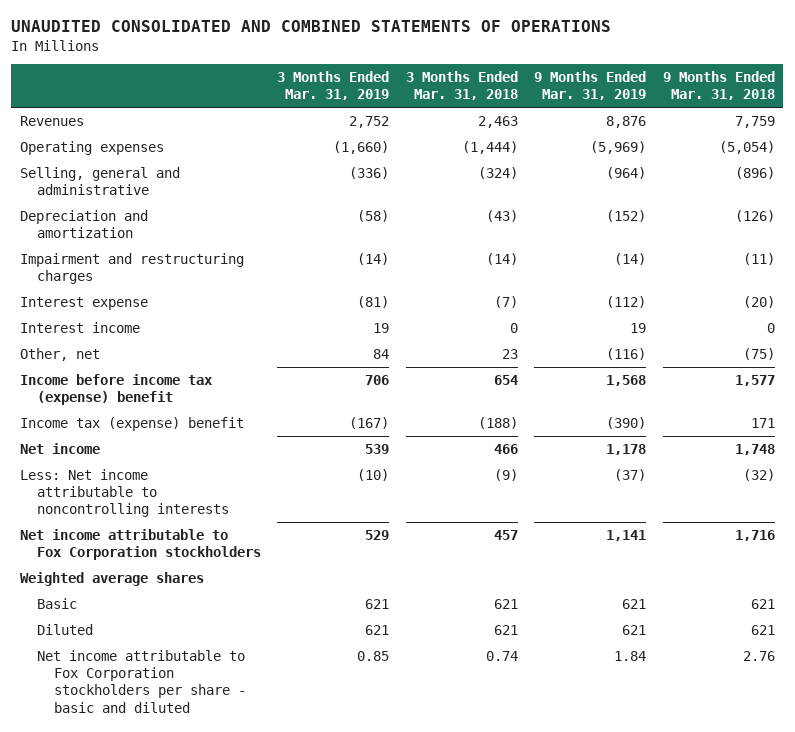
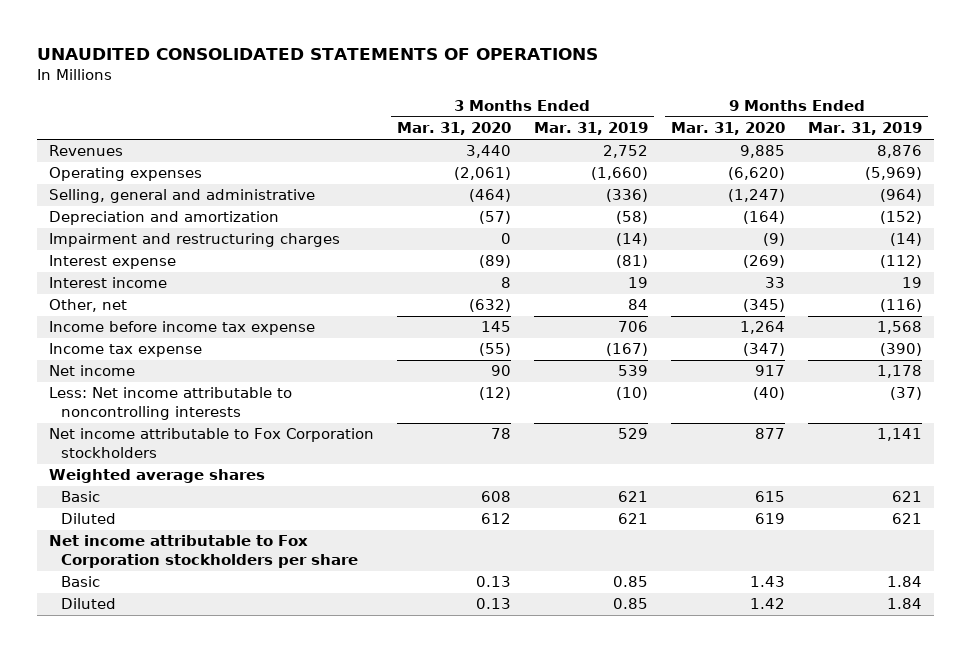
- UNAUDITED CONSOLIDATED AND COMBINED STATEMENTS OF OPERATIONS
+ UNAUDITED CONSOLIDATED STATEMENTS OF OPERATIONS
- | 3 Months Ended Mar. 31, 2019 | 3 Months Ended Mar. 31, 2018 | 9 Months Ended Mar. 31, 2019 | 9 Months Ended Mar. 31, 2018
+ | 3 Months Ended Mar. 31, 2020 | 3 Months Ended Mar. 31, 2019 | 9 Months Ended Mar. 31, 2020 | 9 Months Ended Mar. 31, 2019
- Income before income tax (expense) benefit | 706 | 654 | 1,568 | 1,577
- Income tax (expense) benefit | (167) | (188) | (390) | 171
+ Income before income tax expense | 145 | 706 | 1,264 | 1,568
+ Income tax expense | (55) | (167) | (347) | (390)
- Net income attributable to Fox Corporation stockholders per share - basic and diluted | 0.85 | 0.74 | 1.84 | 2.76
+ Net income attributable to Fox Corporation stockholders per share
+ Basic | 0.13 | 0.85 | 1.43 | 1.84
+ Diluted | 0.13 | 0.85 | 1.42 | 1.84

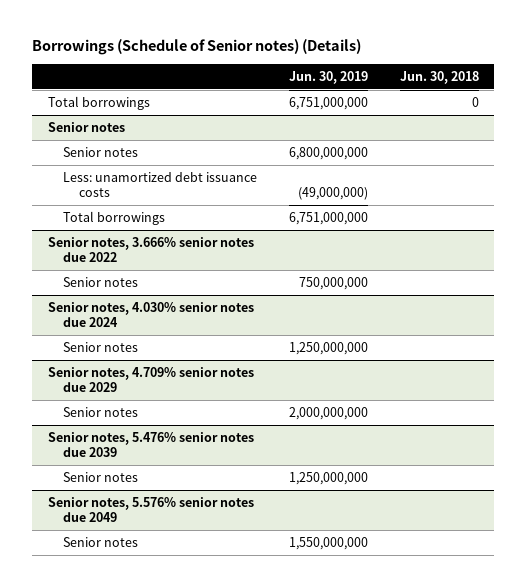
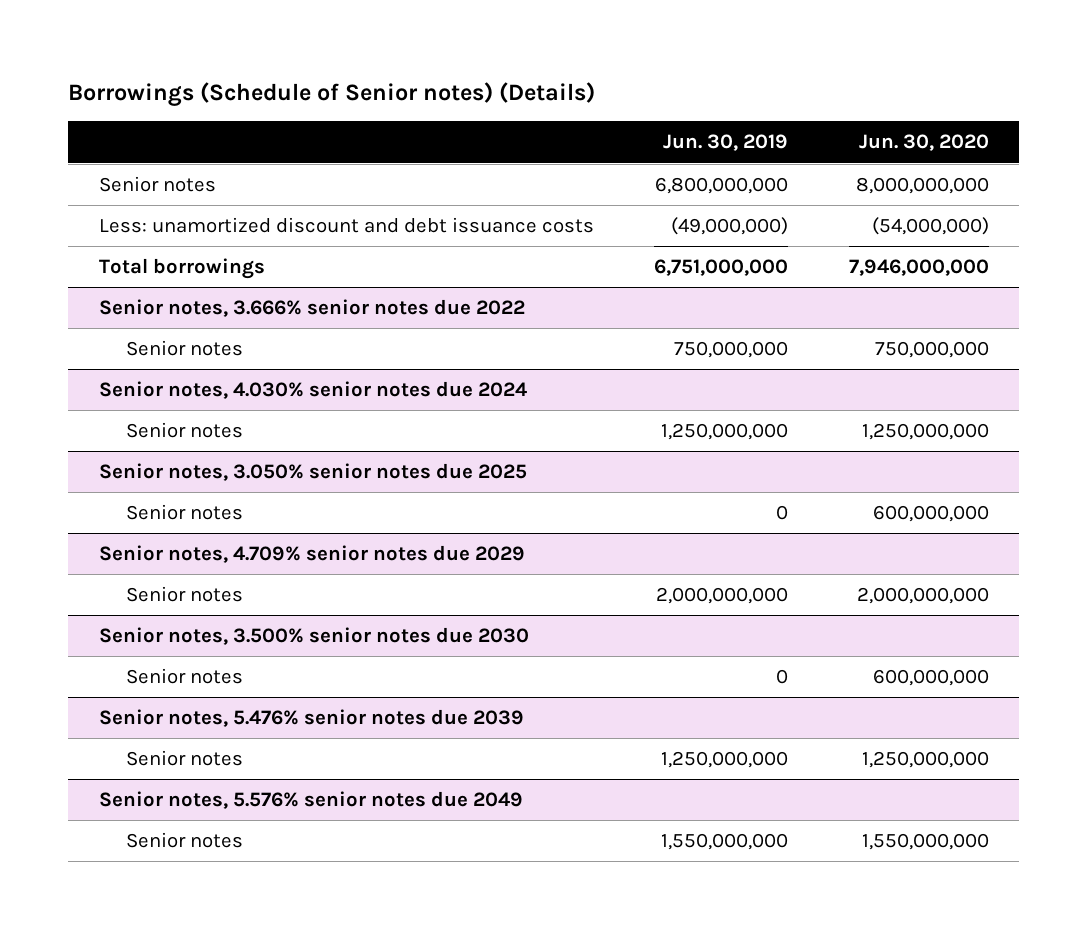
- | Jun. 30, 2019 | Jun. 30, 2018
+ | Jun. 30, 2019 | Jun. 30, 2020
- Total borrowings | 6,751,000,000 | 0
- Senior notes
- Less: unamortized debt issuance costs | (49,000,000) |
+ Less: unamortized discount and debt issuance costs | (49,000,000) | (54,000,000)
+ Senior notes, 3.050% senior notes due 2025
+ Senior notes | 0 | 600,000,000
+ Senior notes, 3.500% senior notes due 2030
+ Senior notes | 0 | 600,000,000

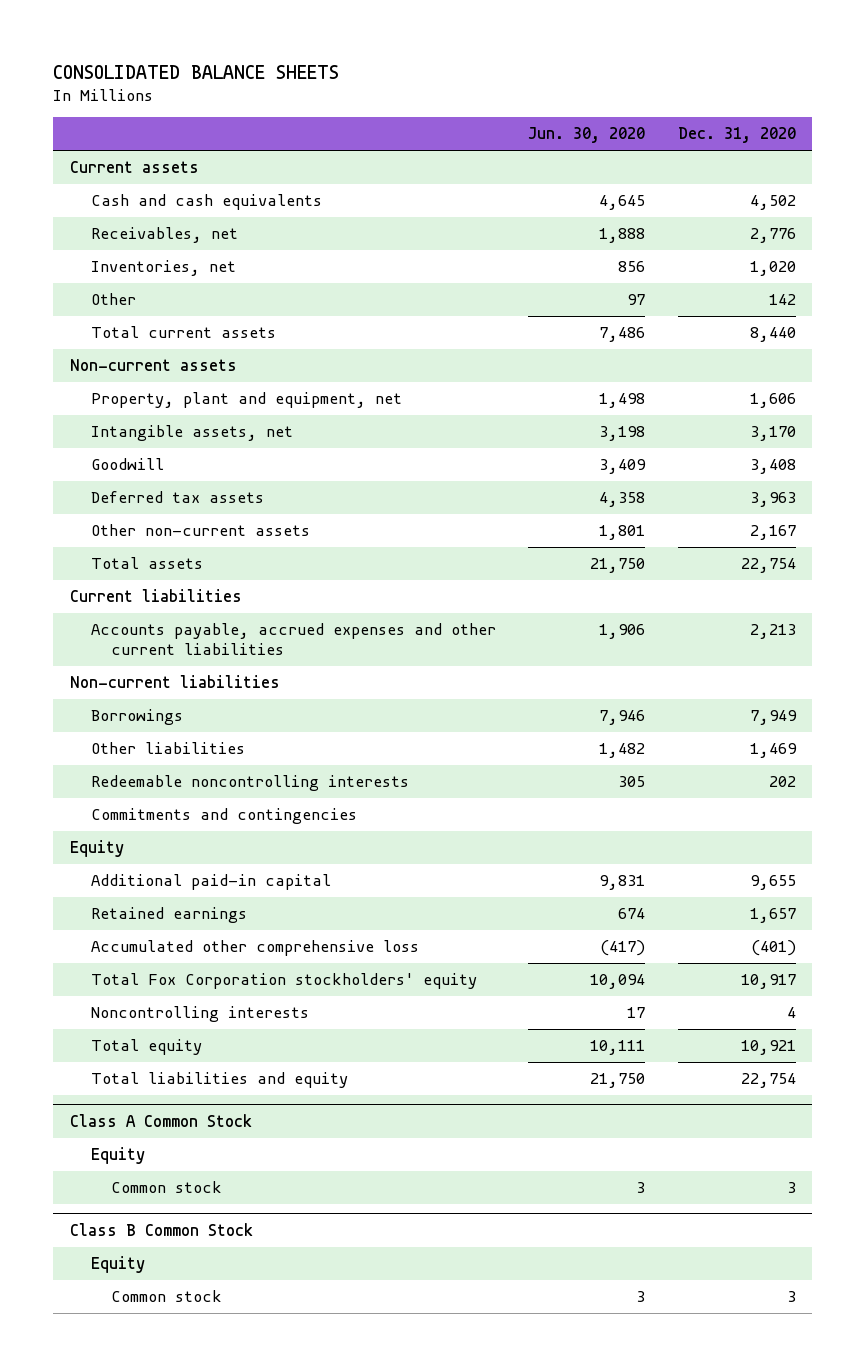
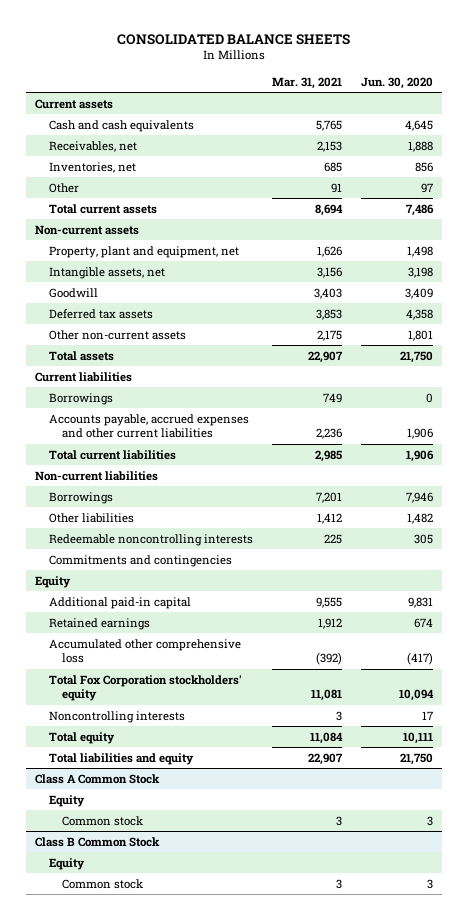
- | Jun. 30, 2020 | Dec. 31, 2020
+ | Mar. 31, 2021 | Jun. 30, 2020
+ Borrowings | 749 | 0
+ Total current liabilities | 2,985 | 1,906

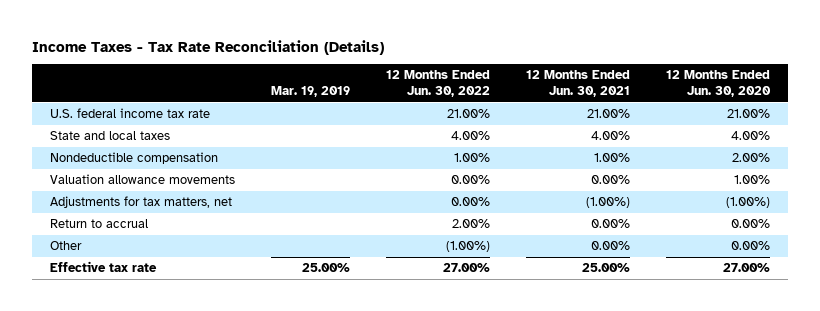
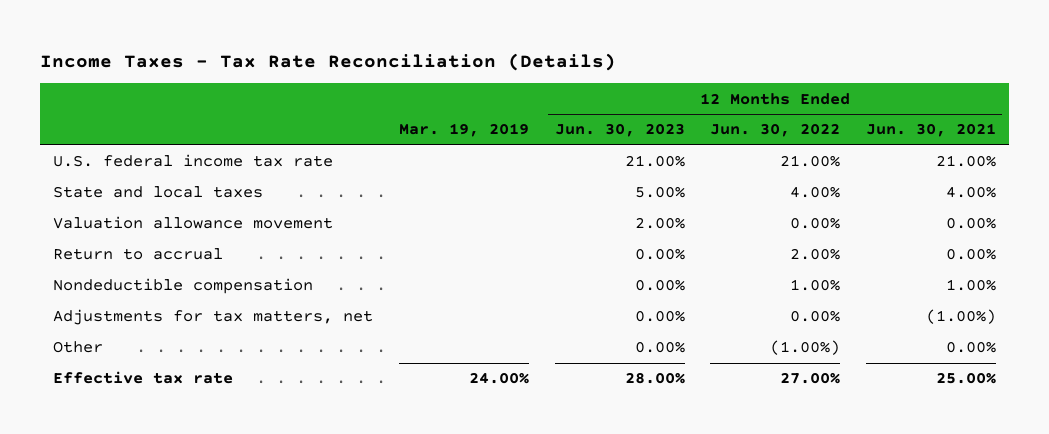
- | Mar. 19, 2019 | 12 Months Ended Jun. 30, 2022 | 12 Months Ended Jun. 30, 2021 | 12 Months Ended Jun. 30, 2020
+ | Mar. 19, 2019 | 12 Months Ended Jun. 30, 2023 | 12 Months Ended Jun. 30, 2022 | 12 Months Ended Jun. 30, 2021
+ Valuation allowance movement | | 2.00% | 0.00% | 0.00%
moved up: Return to accrual | | 0.00% | 2.00% | 0.00%
- Valuation allowance movements | | 0.00% | 0.00% | 1.00%
- Effective tax rate | 25.00% | 27.00% | 25.00% | 27.00%
+ Effective tax rate | 24.00% | 28.00% | 27.00% | 25.00%

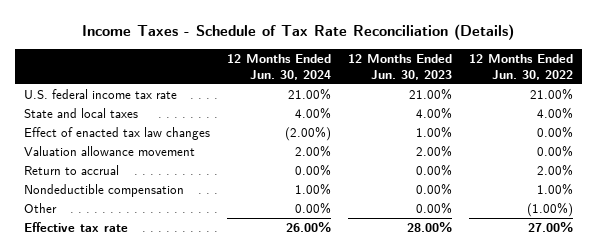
- Income Taxes - Tax Rate Reconciliation (Details)
+ Income Taxes - Schedule of Tax Rate Reconciliation (Details)
- | Mar. 19, 2019 | 12 Months Ended Jun. 30, 2023 | 12 Months Ended Jun. 30, 2022 | 12 Months Ended Jun. 30, 2021
+ | 12 Months Ended Jun. 30, 2024 | 12 Months Ended Jun. 30, 2023 | 12 Months Ended Jun. 30, 2022
- State and local taxes | | 5.00% | 4.00% | 4.00%
+ State and local taxes | 4.00% | 4.00% | 4.00%
+ Effect of enacted tax law changes | (2.00%) | 1.00% | 0.00%
- Adjustments for tax matters, net | | 0.00% | 0.00% | (1.00%)

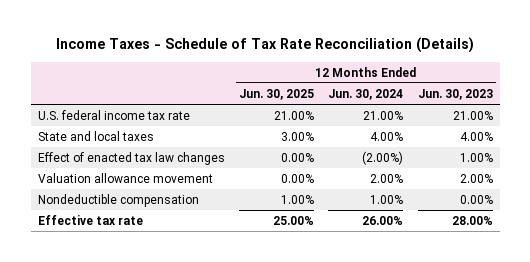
- | 12 Months Ended Jun. 30, 2024 | 12 Months Ended Jun. 30, 2023 | 12 Months Ended Jun. 30, 2022
+ | 12 Months Ended Jun. 30, 2025 | 12 Months Ended Jun. 30, 2024 | 12 Months Ended Jun. 30, 2023
- Return to accrual | 0.00% | 0.00% | 2.00%
- Other | 0.00% | 0.00% | (1.00%)

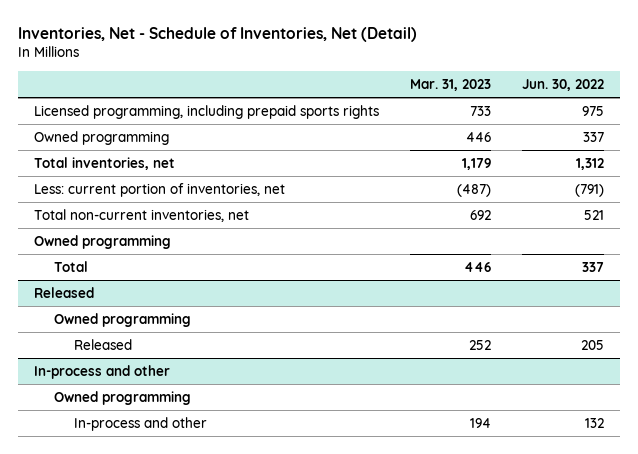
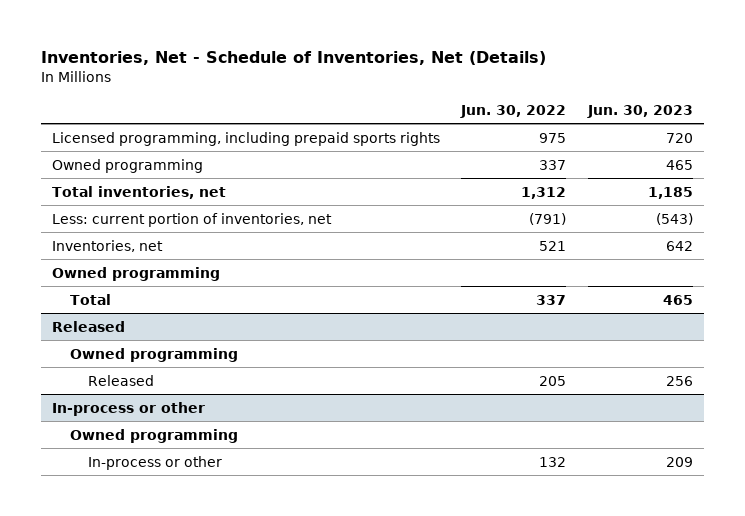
- Inventories, Net - Schedule of Inventories, Net (Detail)
+ Inventories, Net - Schedule of Inventories, Net (Details)
- | Mar. 31, 2023 | Jun. 30, 2022
+ | Jun. 30, 2022 | Jun. 30, 2023
- Total non-current inventories, net | 692 | 521
+ Inventories, net | 521 | 642
- In-process and other
+ In-process or other
- In-process and other | 194 | 132
+ In-process or other | 132 | 209

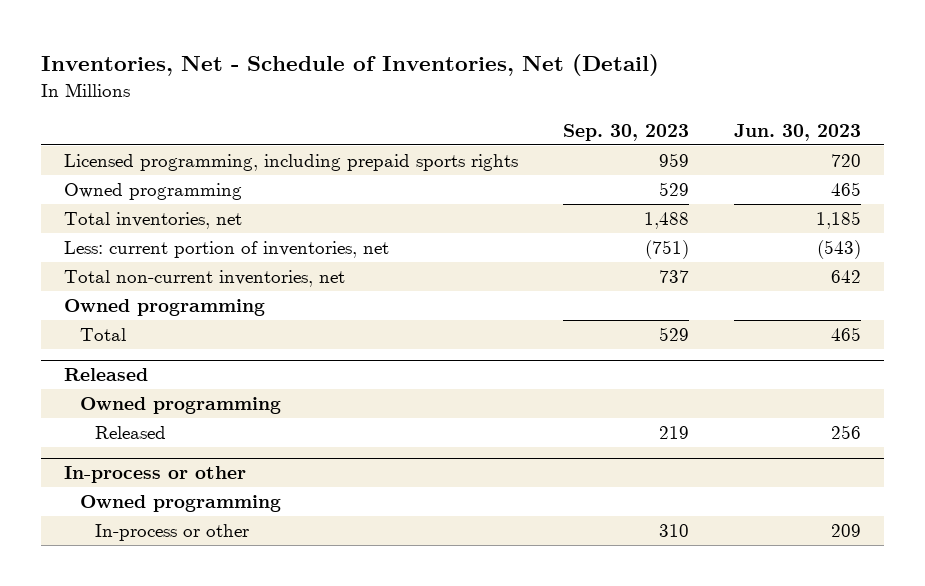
- Inventories, Net - Schedule of Inventories, Net (Details)
+ Inventories, Net - Schedule of Inventories, Net (Detail)
- | Jun. 30, 2022 | Jun. 30, 2023
+ | Sep. 30, 2023 | Jun. 30, 2023
- Inventories, net | 521 | 642
+ Total non-current inventories, net | 737 | 642

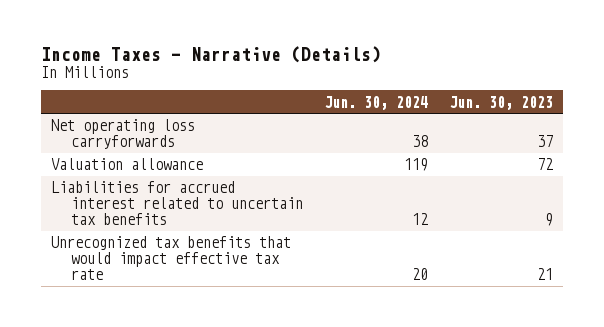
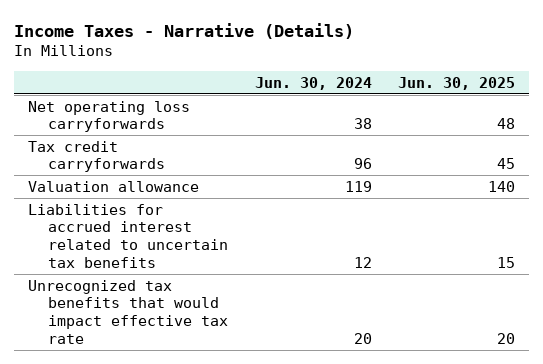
- | Jun. 30, 2024 | Jun. 30, 2023
+ | Jun. 30, 2024 | Jun. 30, 2025
+ Tax credit carryforwards | 96 | 45

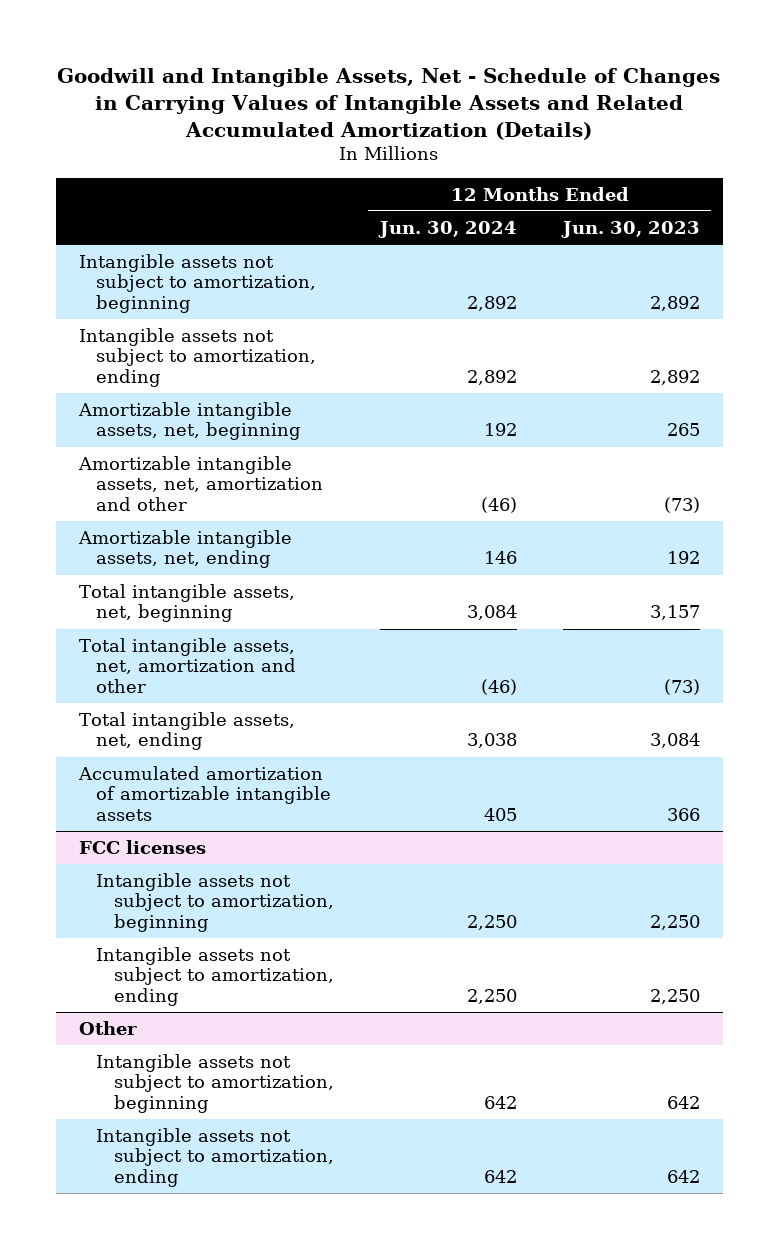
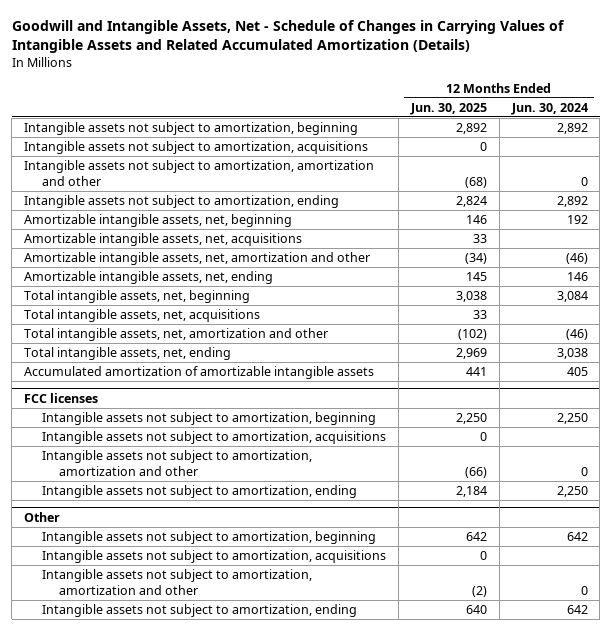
- | 12 Months Ended Jun. 30, 2024 | 12 Months Ended Jun. 30, 2023
+ | 12 Months Ended Jun. 30, 2025 | 12 Months Ended Jun. 30, 2024
+ Intangible assets not subject to amortization, acquisitions | 0 |
+ Intangible assets not subject to amortization, amortization and other | (68) | 0
+ Amortizable intangible assets, net, acquisitions | 33 |
+ Total intangible assets, net, acquisitions | 33 |
@ FCC licenses
+ Intangible assets not subject to amortization, acquisitions | 0 |
+ Intangible assets not subject to amortization, amortization and other | (66) | 0
@ Other
+ Intangible assets not subject to amortization, acquisitions | 0 |
+ Intangible assets not subject to amortization, amortization and other | (2) | 0

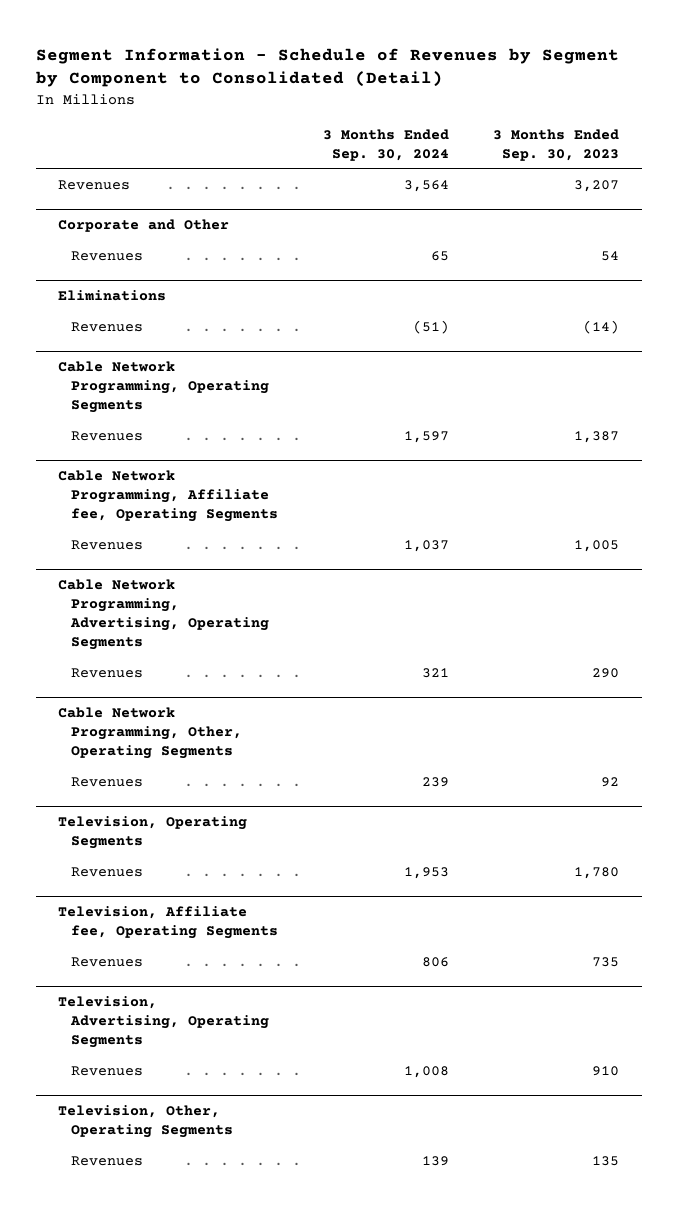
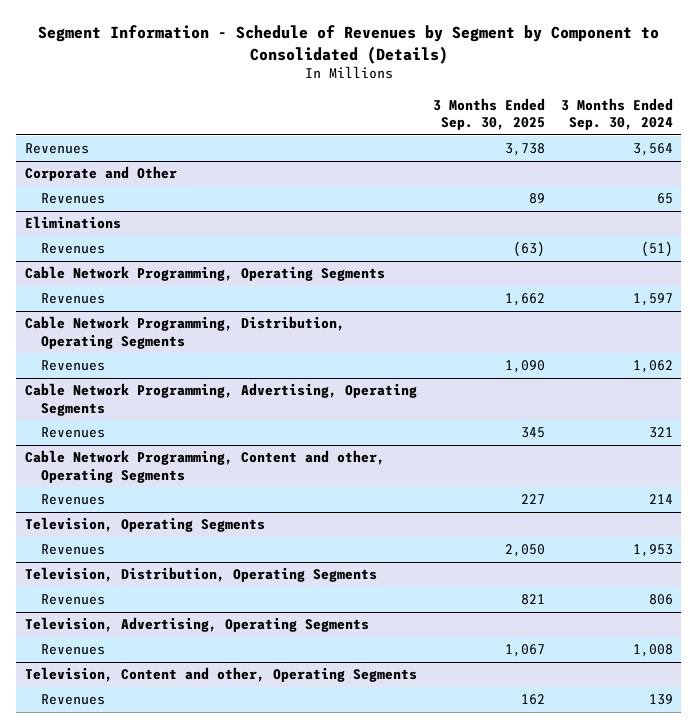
- Segment Information - Schedule of Revenues by Segment by Component to Consolidated (Detail)
+ Segment Information - Schedule of Revenues by Segment by Component to Consolidated (Details)
- | 3 Months Ended Sep. 30, 2024 | 3 Months Ended Sep. 30, 2023
+ | 3 Months Ended Sep. 30, 2025 | 3 Months Ended Sep. 30, 2024
- Cable Network Programming, Affiliate fee, Operating Segments
- Revenues | 1,037 | 1,005
+ Cable Network Programming, Distribution, Operating Segments
+ Revenues | 1,090 | 1,062
- Cable Network Programming, Other, Operating Segments
- Revenues | 239 | 92
+ Cable Network Programming, Content and other, Operating Segments
+ Revenues | 227 | 214
- Television, Affiliate fee, Operating Segments
+ Television, Distribution, Operating Segments
- Television, Other, Operating Segments
+ Television, Content and other, Operating Segments

